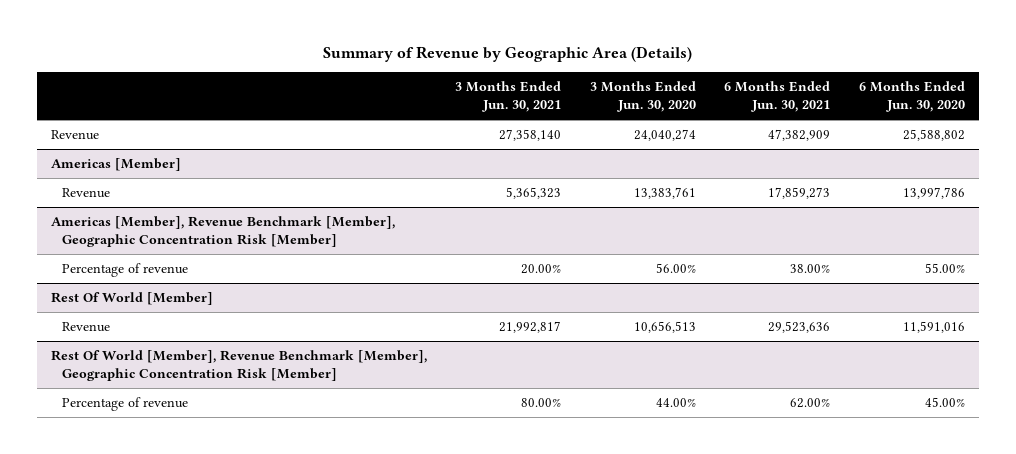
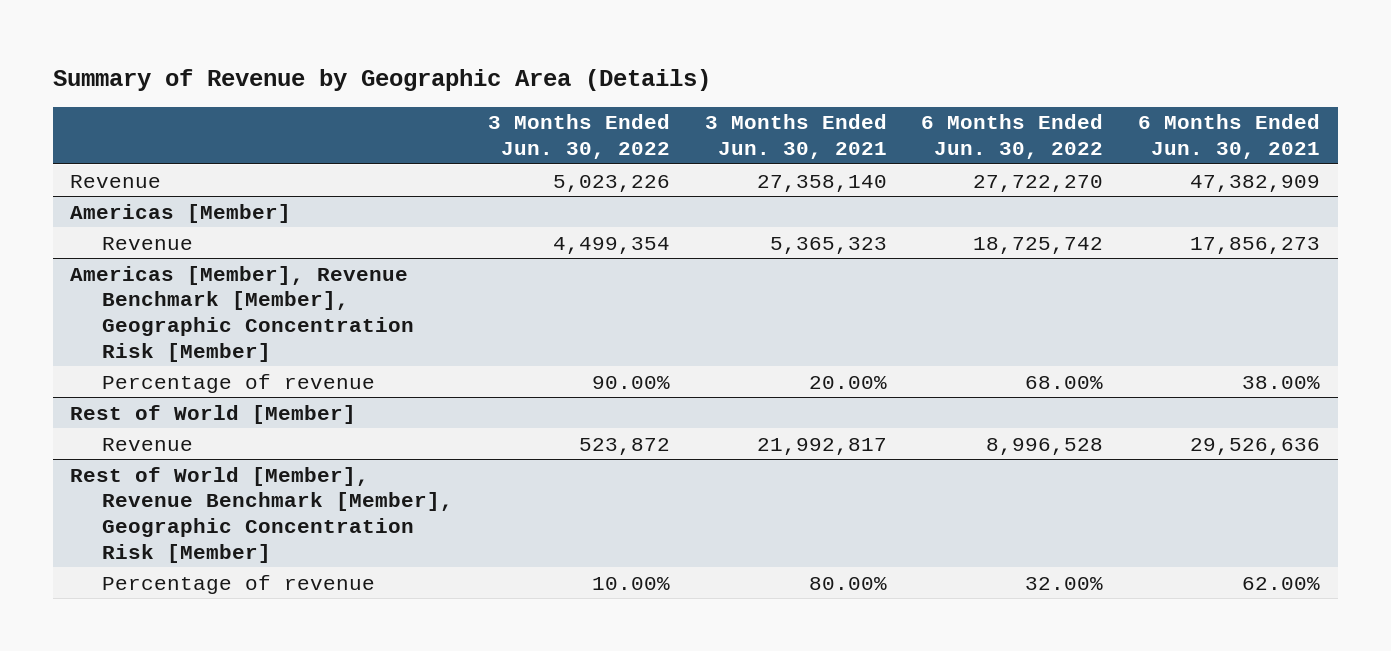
- | 3 Months Ended Jun. 30, 2021 | 3 Months Ended Jun. 30, 2020 | 6 Months Ended Jun. 30, 2021 | 6 Months Ended Jun. 30, 2020
+ | 3 Months Ended Jun. 30, 2022 | 3 Months Ended Jun. 30, 2021 | 6 Months Ended Jun. 30, 2022 | 6 Months Ended Jun. 30, 2021
@ Americas [Member]
- Revenue | 5,365,323 | 13,383,761 | 17,859,273 | 13,997,786
+ Revenue | 4,499,354 | 5,365,323 | 18,725,742 | 17,856,273
- Rest Of World [Member]
- Revenue | 21,992,817 | 10,656,513 | 29,523,636 | 11,591,016
- Rest Of World [Member], Revenue Benchmark [Member], Geographic Concentration Risk [Member]
+ Rest of World [Member]
+ Revenue | 523,872 | 21,992,817 | 8,996,528 | 29,526,636
+ Rest of World [Member], Revenue Benchmark [Member], Geographic Concentration Risk [Member]

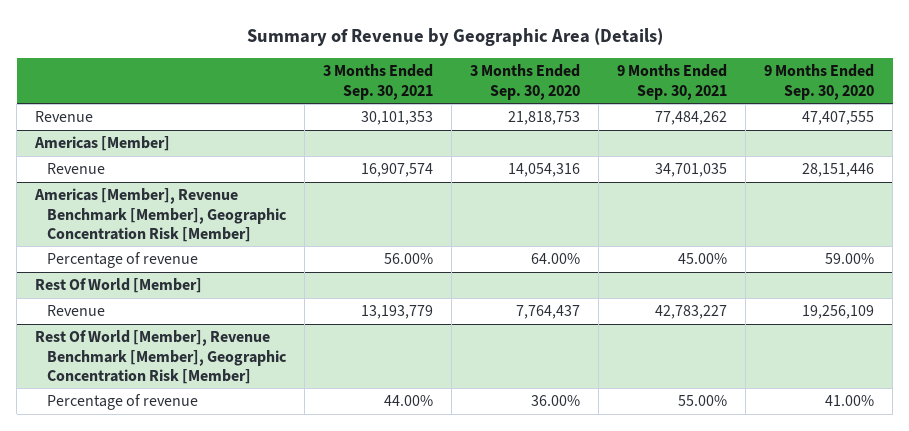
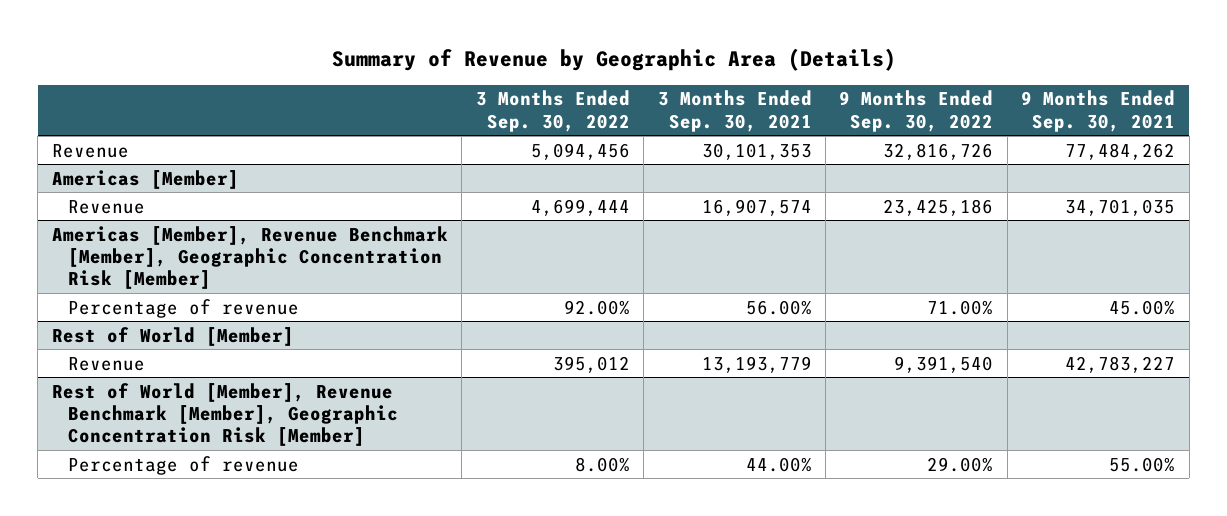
- | 3 Months Ended Sep. 30, 2021 | 3 Months Ended Sep. 30, 2020 | 9 Months Ended Sep. 30, 2021 | 9 Months Ended Sep. 30, 2020
+ | 3 Months Ended Sep. 30, 2022 | 3 Months Ended Sep. 30, 2021 | 9 Months Ended Sep. 30, 2022 | 9 Months Ended Sep. 30, 2021
- Rest Of World [Member]
+ Rest of World [Member]
- Rest Of World [Member], Revenue Benchmark [Member], Geographic Concentration Risk [Member]
+ Rest of World [Member], Revenue Benchmark [Member], Geographic Concentration Risk [Member]

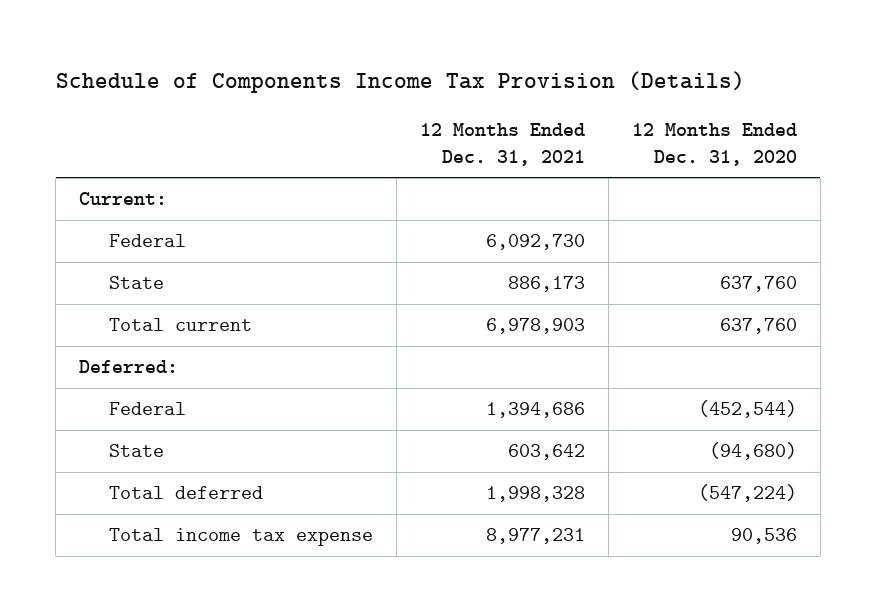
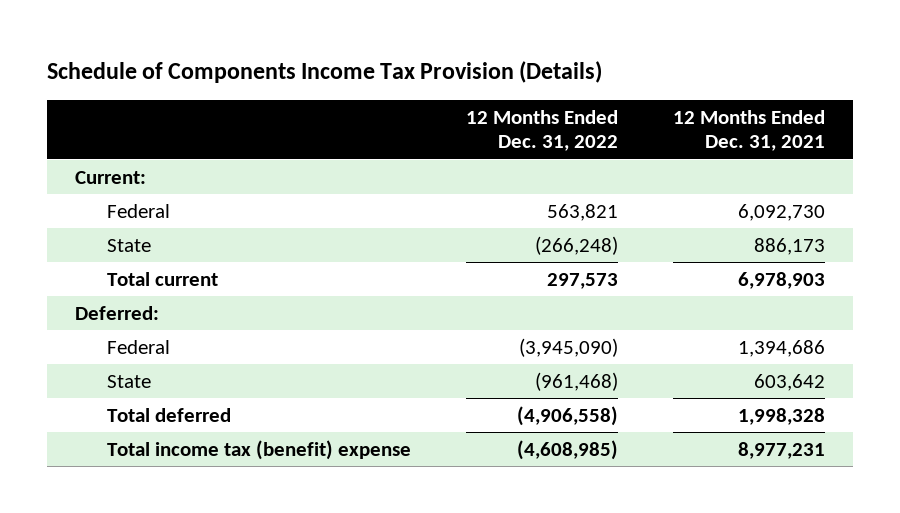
- | 12 Months Ended Dec. 31, 2021 | 12 Months Ended Dec. 31, 2020
+ | 12 Months Ended Dec. 31, 2022 | 12 Months Ended Dec. 31, 2021
- Total income tax expense | 8,977,231 | 90,536
+ Total income tax (benefit) expense | (4,608,985) | 8,977,231

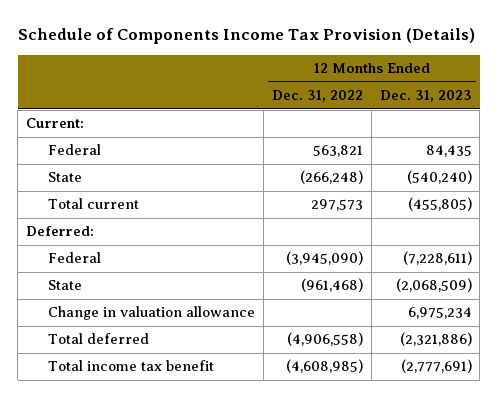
- | 12 Months Ended Dec. 31, 2022 | 12 Months Ended Dec. 31, 2021
+ | 12 Months Ended Dec. 31, 2022 | 12 Months Ended Dec. 31, 2023
+ Change in valuation allowance | | 6,975,234
- Total income tax (benefit) expense | (4,608,985) | 8,977,231
+ Total income tax benefit | (4,608,985) | (2,777,691)

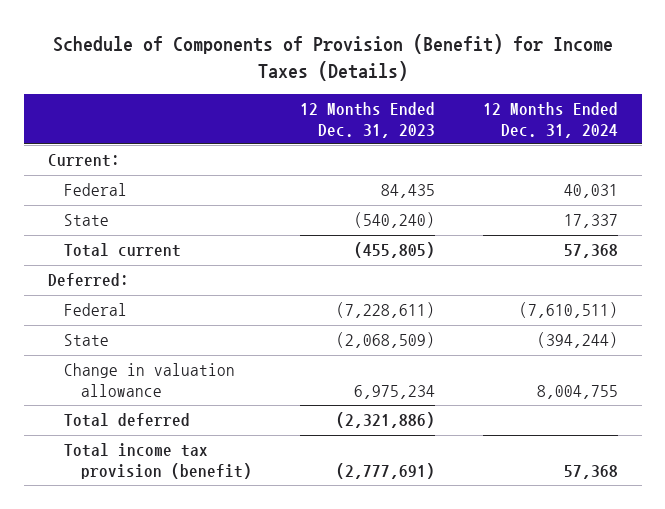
- Schedule of Components Income Tax Provision (Details)
+ Schedule of Components of Provision (Benefit) for Income Taxes (Details)
- | 12 Months Ended Dec. 31, 2022 | 12 Months Ended Dec. 31, 2023
+ | 12 Months Ended Dec. 31, 2023 | 12 Months Ended Dec. 31, 2024
- Total income tax benefit | (4,608,985) | (2,777,691)
+ Total income tax provision (benefit) | (2,777,691) | 57,368

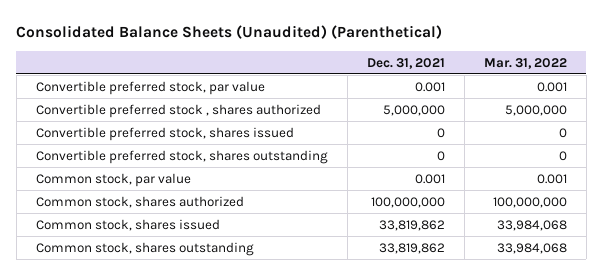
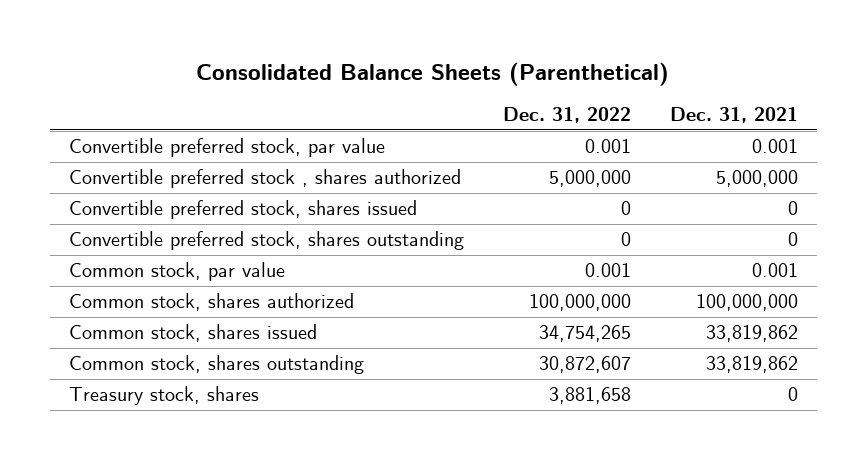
- Consolidated Balance Sheets (Unaudited) (Parenthetical)
+ Consolidated Balance Sheets (Parenthetical)
- | Dec. 31, 2021 | Mar. 31, 2022
+ | Dec. 31, 2022 | Dec. 31, 2021
+ Treasury stock, shares | 3,881,658 | 0

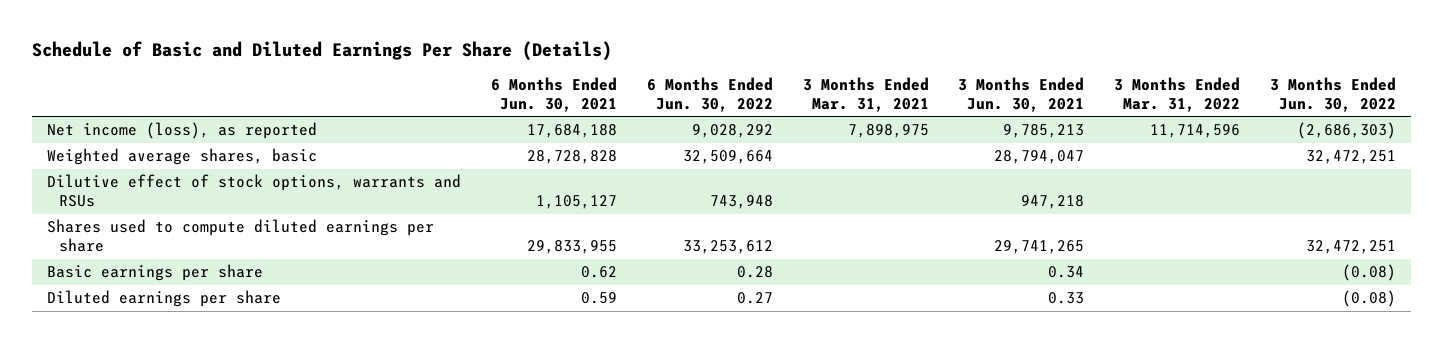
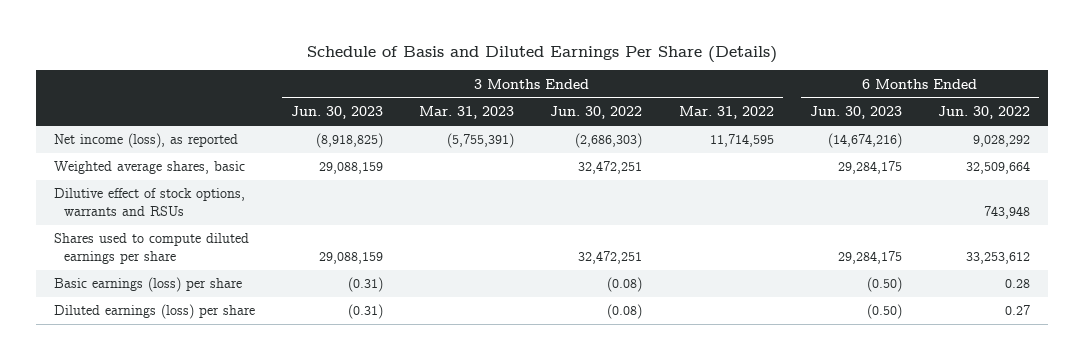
- Schedule of Basic and Diluted Earnings Per Share (Details)
+ Schedule of Basis and Diluted Earnings Per Share (Details)
- | 6 Months Ended Jun. 30, 2021 | 6 Months Ended Jun. 30, 2022 | 3 Months Ended Mar. 31, 2021 | 3 Months Ended Jun. 30, 2021 | 3 Months Ended Mar. 31, 2022 | 3 Months Ended Jun. 30, 2022
+ | 3 Months Ended Jun. 30, 2023 | 3 Months Ended Mar. 31, 2023 | 3 Months Ended Jun. 30, 2022 | 3 Months Ended Mar. 31, 2022 | 6 Months Ended Jun. 30, 2023 | 6 Months Ended Jun. 30, 2022
- Net income (loss), as reported | 17,684,188 | 9,028,292 | 7,898,975 | 9,785,213 | 11,714,596 | (2,686,303)
+ Net income (loss), as reported | (8,918,825) | (5,755,391) | (2,686,303) | 11,714,595 | (14,674,216) | 9,028,292
- Basic earnings per share | 0.62 | 0.28 | | 0.34 | | (0.08)
- Diluted earnings per share | 0.59 | 0.27 | | 0.33 | | (0.08)
+ Basic earnings (loss) per share | (0.31) | | (0.08) | | (0.50) | 0.28
+ Diluted earnings (loss) per share | (0.31) | | (0.08) | | (0.50) | 0.27

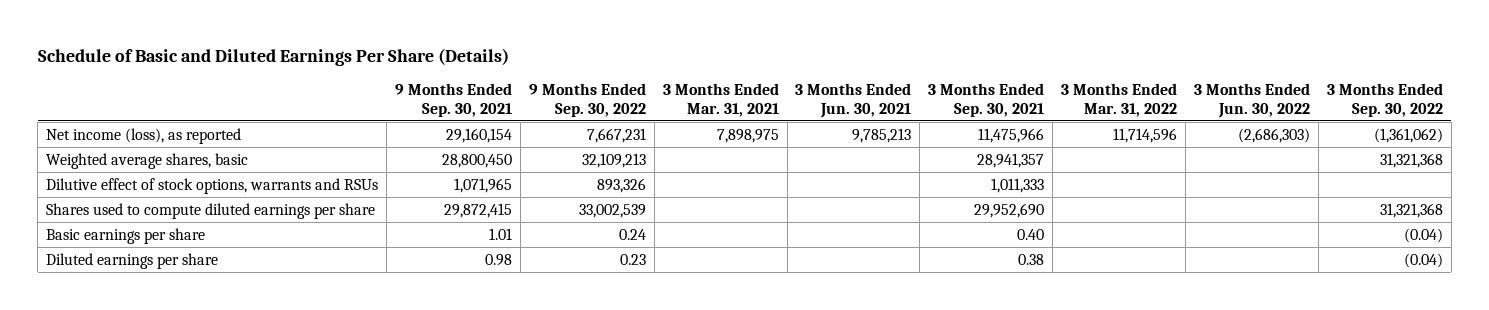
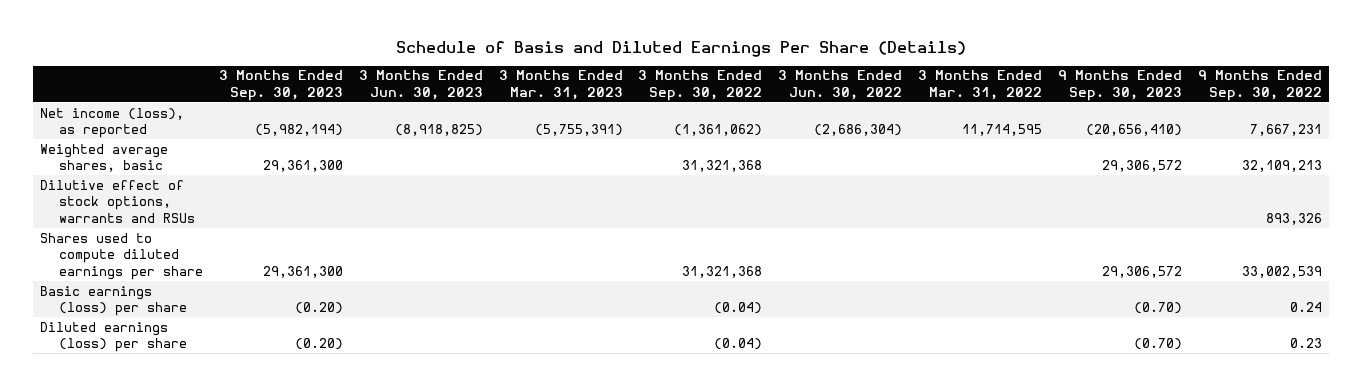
- Schedule of Basic and Diluted Earnings Per Share (Details)
+ Schedule of Basis and Diluted Earnings Per Share (Details)
- | 9 Months Ended Sep. 30, 2021 | 9 Months Ended Sep. 30, 2022 | 3 Months Ended Mar. 31, 2021 | 3 Months Ended Jun. 30, 2021 | 3 Months Ended Sep. 30, 2021 | 3 Months Ended Mar. 31, 2022 | 3 Months Ended Jun. 30, 2022 | 3 Months Ended Sep. 30, 2022
+ | 3 Months Ended Sep. 30, 2023 | 3 Months Ended Jun. 30, 2023 | 3 Months Ended Mar. 31, 2023 | 3 Months Ended Sep. 30, 2022 | 3 Months Ended Jun. 30, 2022 | 3 Months Ended Mar. 31, 2022 | 9 Months Ended Sep. 30, 2023 | 9 Months Ended Sep. 30, 2022
- Net income (loss), as reported | 29,160,154 | 7,667,231 | 7,898,975 | 9,785,213 | 11,475,966 | 11,714,596 | (2,686,303) | (1,361,062)
+ Net income (loss), as reported | (5,982,194) | (8,918,825) | (5,755,391) | (1,361,062) | (2,686,304) | 11,714,595 | (20,656,410) | 7,667,231
- Basic earnings per share | 1.01 | 0.24 | | | 0.40 | | | (0.04)
- Diluted earnings per share | 0.98 | 0.23 | | | 0.38 | | | (0.04)
+ Basic earnings (loss) per share | (0.20) | | | (0.04) | | | (0.70) | 0.24
+ Diluted earnings (loss) per share | (0.20) | | | (0.04) | | | (0.70) | 0.23

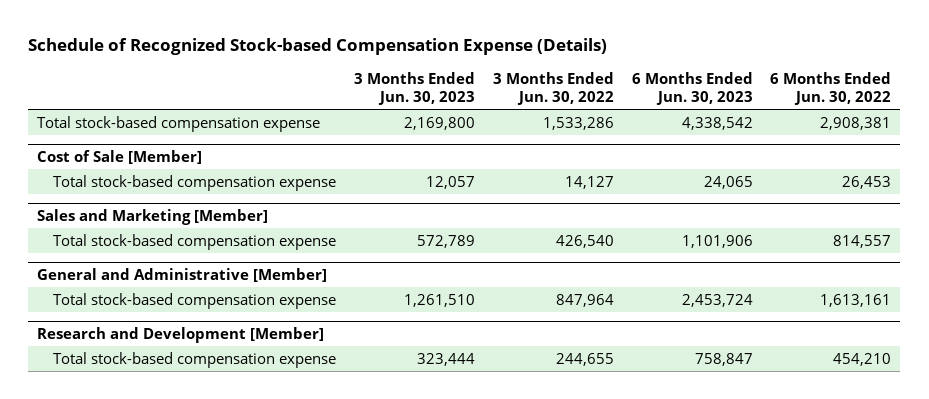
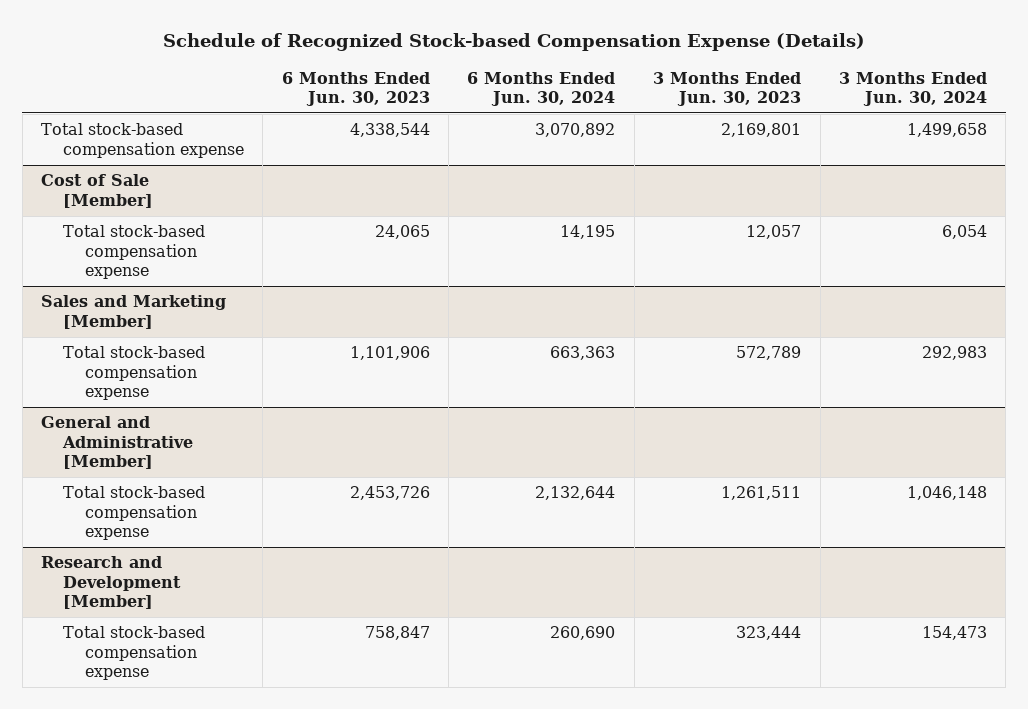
- | 3 Months Ended Jun. 30, 2023 | 3 Months Ended Jun. 30, 2022 | 6 Months Ended Jun. 30, 2023 | 6 Months Ended Jun. 30, 2022
+ | 6 Months Ended Jun. 30, 2023 | 6 Months Ended Jun. 30, 2024 | 3 Months Ended Jun. 30, 2023 | 3 Months Ended Jun. 30, 2024
- Total stock-based compensation expense | 2,169,800 | 1,533,286 | 4,338,542 | 2,908,381
+ Total stock-based compensation expense | 4,338,544 | 3,070,892 | 2,169,801 | 1,499,658
@ General and Administrative [Member]
- Total stock-based compensation expense | 1,261,510 | 847,964 | 2,453,724 | 1,613,161
+ Total stock-based compensation expense | 2,453,726 | 2,132,644 | 1,261,511 | 1,046,148

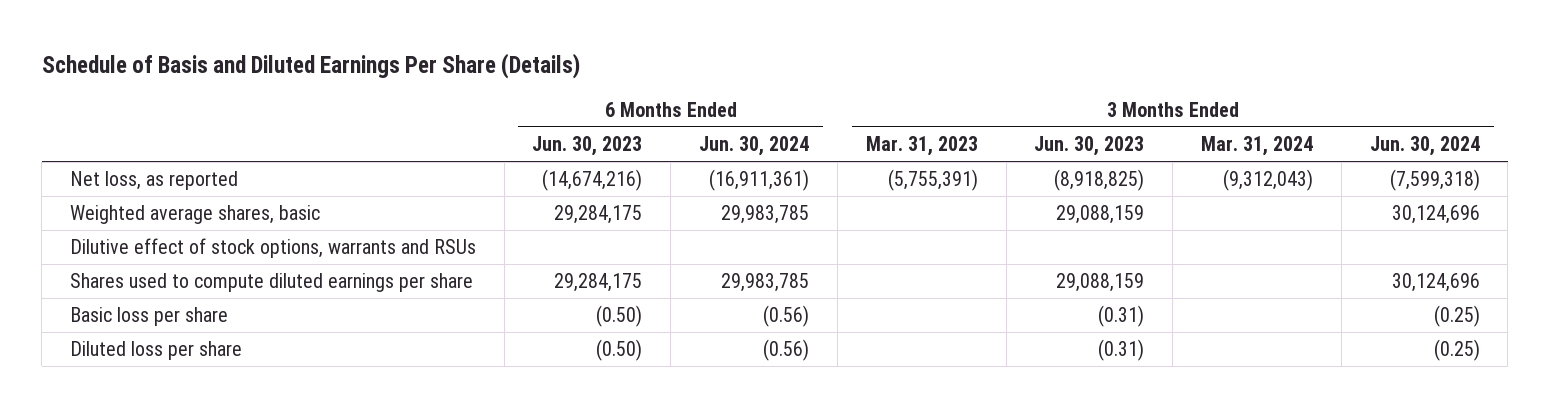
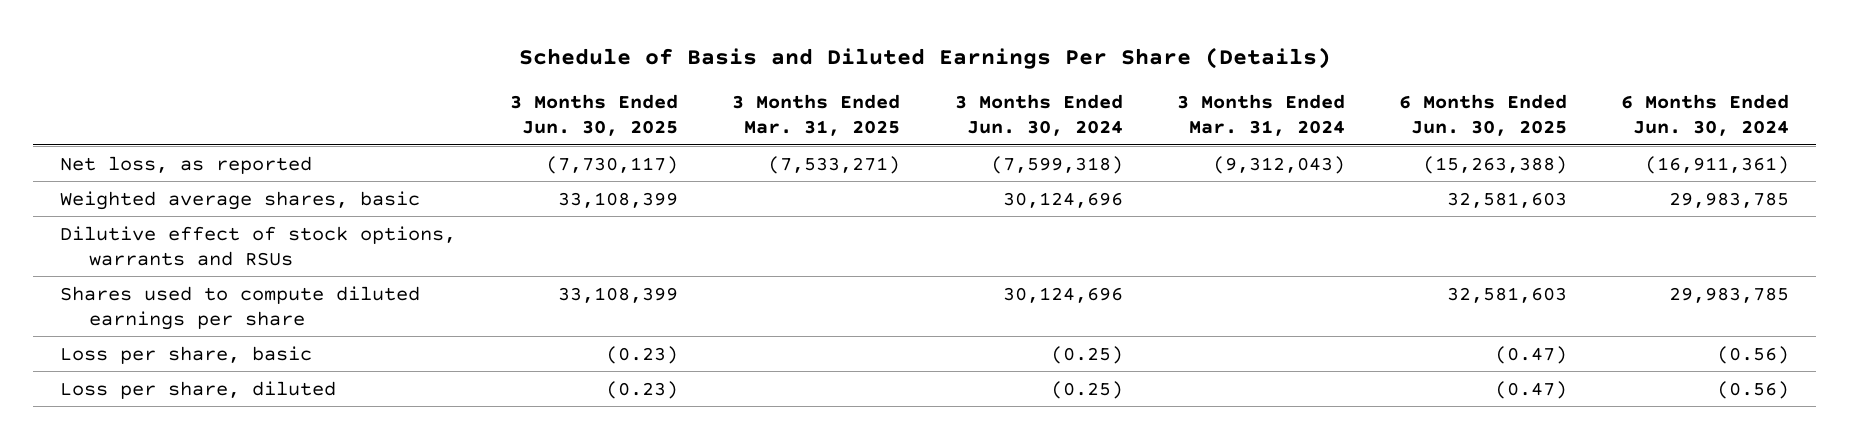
- | 6 Months Ended Jun. 30, 2023 | 6 Months Ended Jun. 30, 2024 | 3 Months Ended Mar. 31, 2023 | 3 Months Ended Jun. 30, 2023 | 3 Months Ended Mar. 31, 2024 | 3 Months Ended Jun. 30, 2024
+ | 3 Months Ended Jun. 30, 2025 | 3 Months Ended Mar. 31, 2025 | 3 Months Ended Jun. 30, 2024 | 3 Months Ended Mar. 31, 2024 | 6 Months Ended Jun. 30, 2025 | 6 Months Ended Jun. 30, 2024
- Basic loss per share | (0.50) | (0.56) | | (0.31) | | (0.25)
- Diluted loss per share | (0.50) | (0.56) | | (0.31) | | (0.25)
+ Loss per share, basic | (0.23) | | (0.25) | | (0.47) | (0.56)
+ Loss per share, diluted | (0.23) | | (0.25) | | (0.47) | (0.56)

